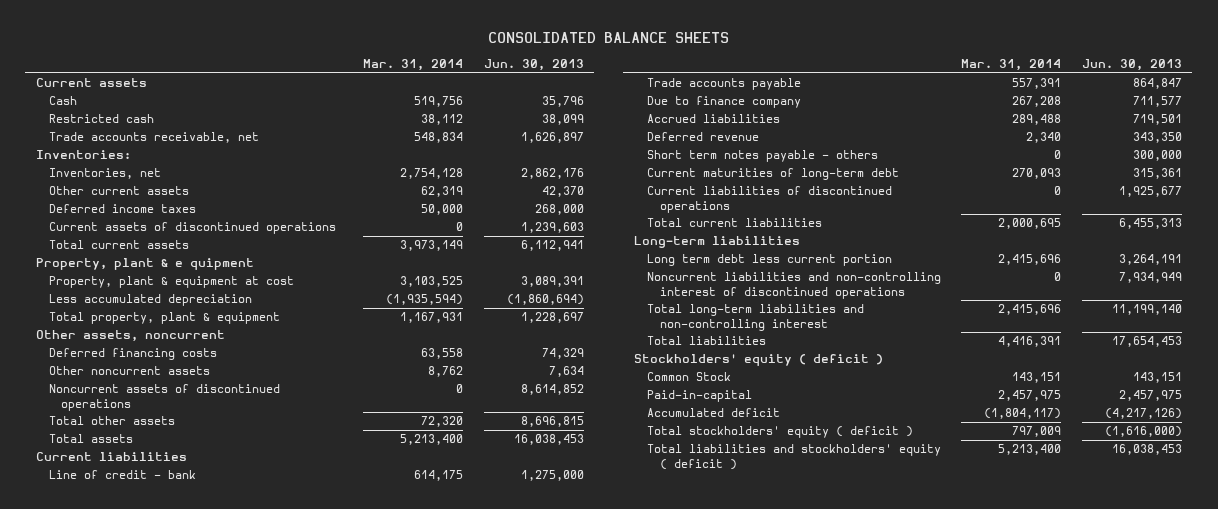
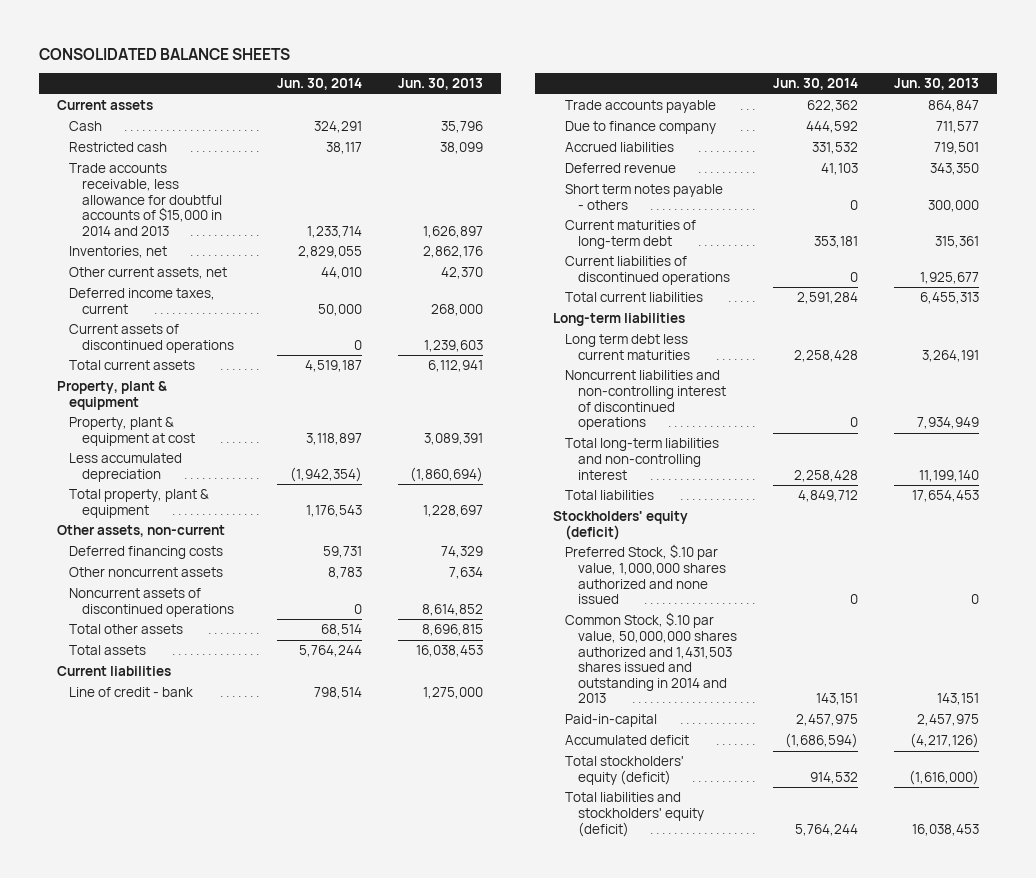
- | Mar. 31, 2014 | Jun. 30, 2013
+ | Jun. 30, 2014 | Jun. 30, 2013
- Trade accounts receivable, net | 548,834 | 1,626,897
- Inventories:
+ Trade accounts receivable, less allowance for doubtful accounts of $15,000 in 2014 and 2013 | 1,233,714 | 1,626,897
- Other current assets | 62,319 | 42,370
- Deferred income taxes | 50,000 | 268,000
+ Other current assets, net | 44,010 | 42,370
+ Deferred income taxes, current | 50,000 | 268,000
- Property, plant & e quipment
+ Property, plant & equipment
- Other assets, noncurrent
+ Other assets, non-current
- Long term debt less current portion | 2,415,696 | 3,264,191
+ Long term debt less current maturities | 2,258,428 | 3,264,191
- Stockholders' equity ( deficit )
- Common Stock | 143,151 | 143,151
+ Stockholders' equity (deficit)
+ Preferred Stock, $.10 par value, 1,000,000 shares authorized and none issued | 0 | 0
+ Common Stock, $.10 par value, 50,000,000 shares authorized and 1,431,503 shares issued and outstanding in 2014 and 2013 | 143,151 | 143,151
- Total stockholders' equity ( deficit ) | 797,009 | (1,616,000)
- Total liabilities and stockholders' equity ( deficit ) | 5,213,400 | 16,038,453
+ Total stockholders' equity (deficit) | 914,532 | (1,616,000)
+ Total liabilities and stockholders' equity (deficit) | 5,764,244 | 16,038,453

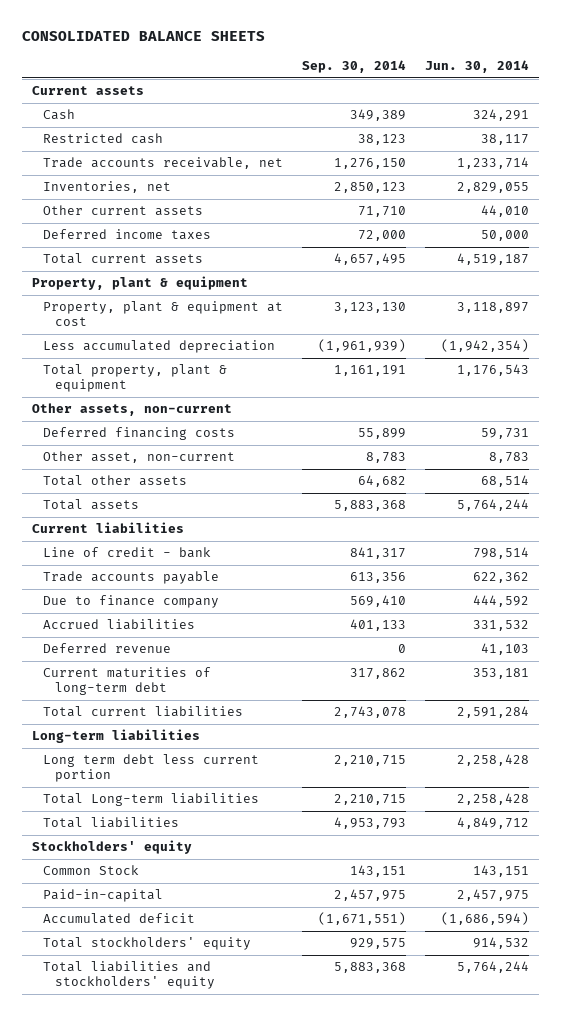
- | Jun. 30, 2014 | Jun. 30, 2013
+ | Sep. 30, 2014 | Jun. 30, 2014
- Trade accounts receivable, less allowance for doubtful accounts of $15,000 in 2014 and 2013 | 1,233,714 | 1,626,897
+ Trade accounts receivable, net | 1,276,150 | 1,233,714
- Other current assets, net | 44,010 | 42,370
- Deferred income taxes, current | 50,000 | 268,000
- Current assets of discontinued operations | 0 | 1,239,603
+ Other current assets | 71,710 | 44,010
+ Deferred income taxes | 72,000 | 50,000
- Other noncurrent assets | 8,783 | 7,634
- Noncurrent assets of discontinued operations | 0 | 8,614,852
+ Other asset, non-current | 8,783 | 8,783
- Short term notes payable - others | 0 | 300,000
- Current liabilities of discontinued operations | 0 | 1,925,677
- Long term debt less current maturities | 2,258,428 | 3,264,191
- Noncurrent liabilities and non-controlling interest of discontinued operations | 0 | 7,934,949
- Total long-term liabilities and non-controlling interest | 2,258,428 | 11,199,140
+ Long term debt less current portion | 2,210,715 | 2,258,428
+ Total Long-term liabilities | 2,210,715 | 2,258,428
- Stockholders' equity (deficit)
- Preferred Stock, $.10 par value, 1,000,000 shares authorized and none issued | 0 | 0
- Common Stock, $.10 par value, 50,000,000 shares authorized and 1,431,503 shares issued and outstanding in 2014 and 2013 | 143,151 | 143,151
+ Stockholders' equity
+ Common Stock | 143,151 | 143,151
- Total stockholders' equity (deficit) | 914,532 | (1,616,000)
- Total liabilities and stockholders' equity (deficit) | 5,764,244 | 16,038,453
+ Total stockholders' equity | 929,575 | 914,532
+ Total liabilities and stockholders' equity | 5,883,368 | 5,764,244

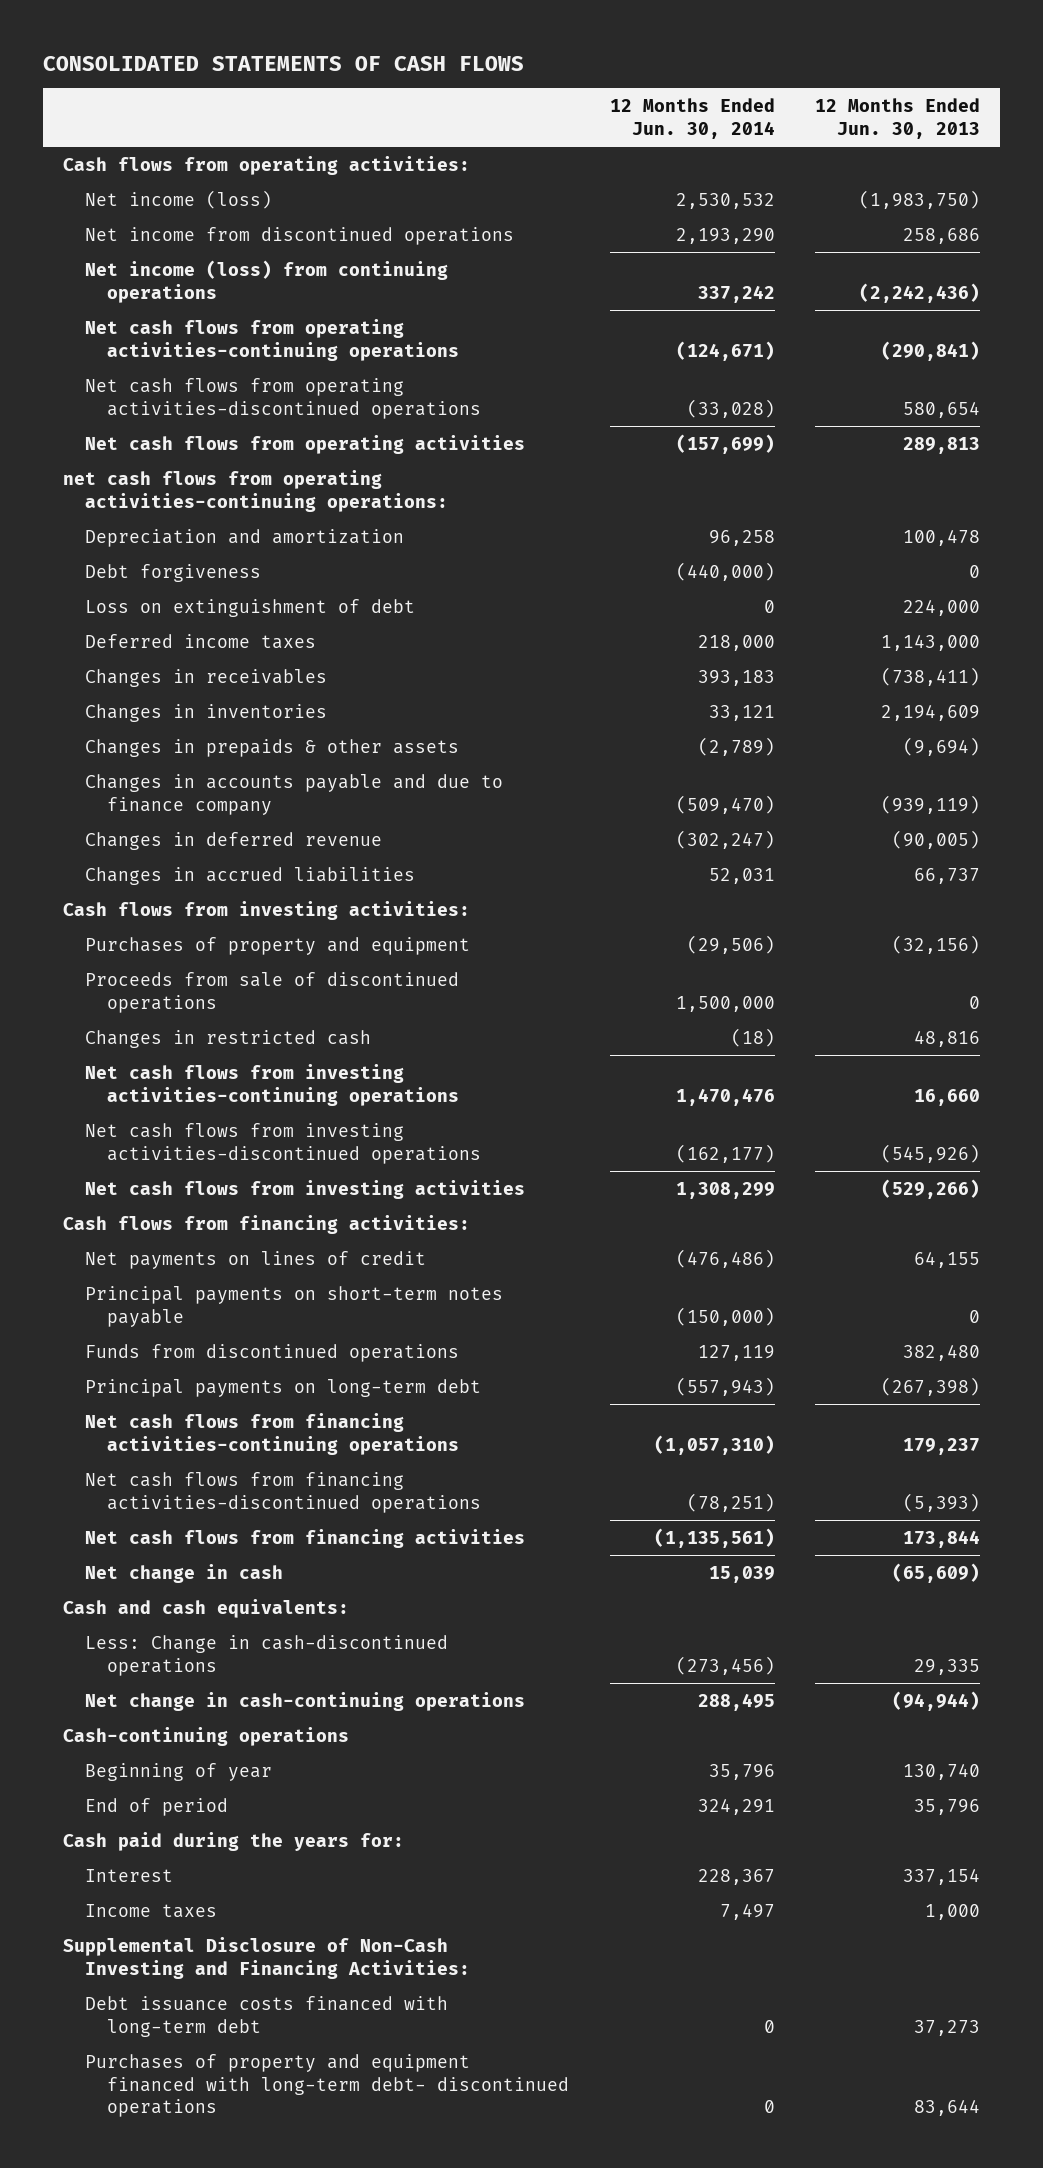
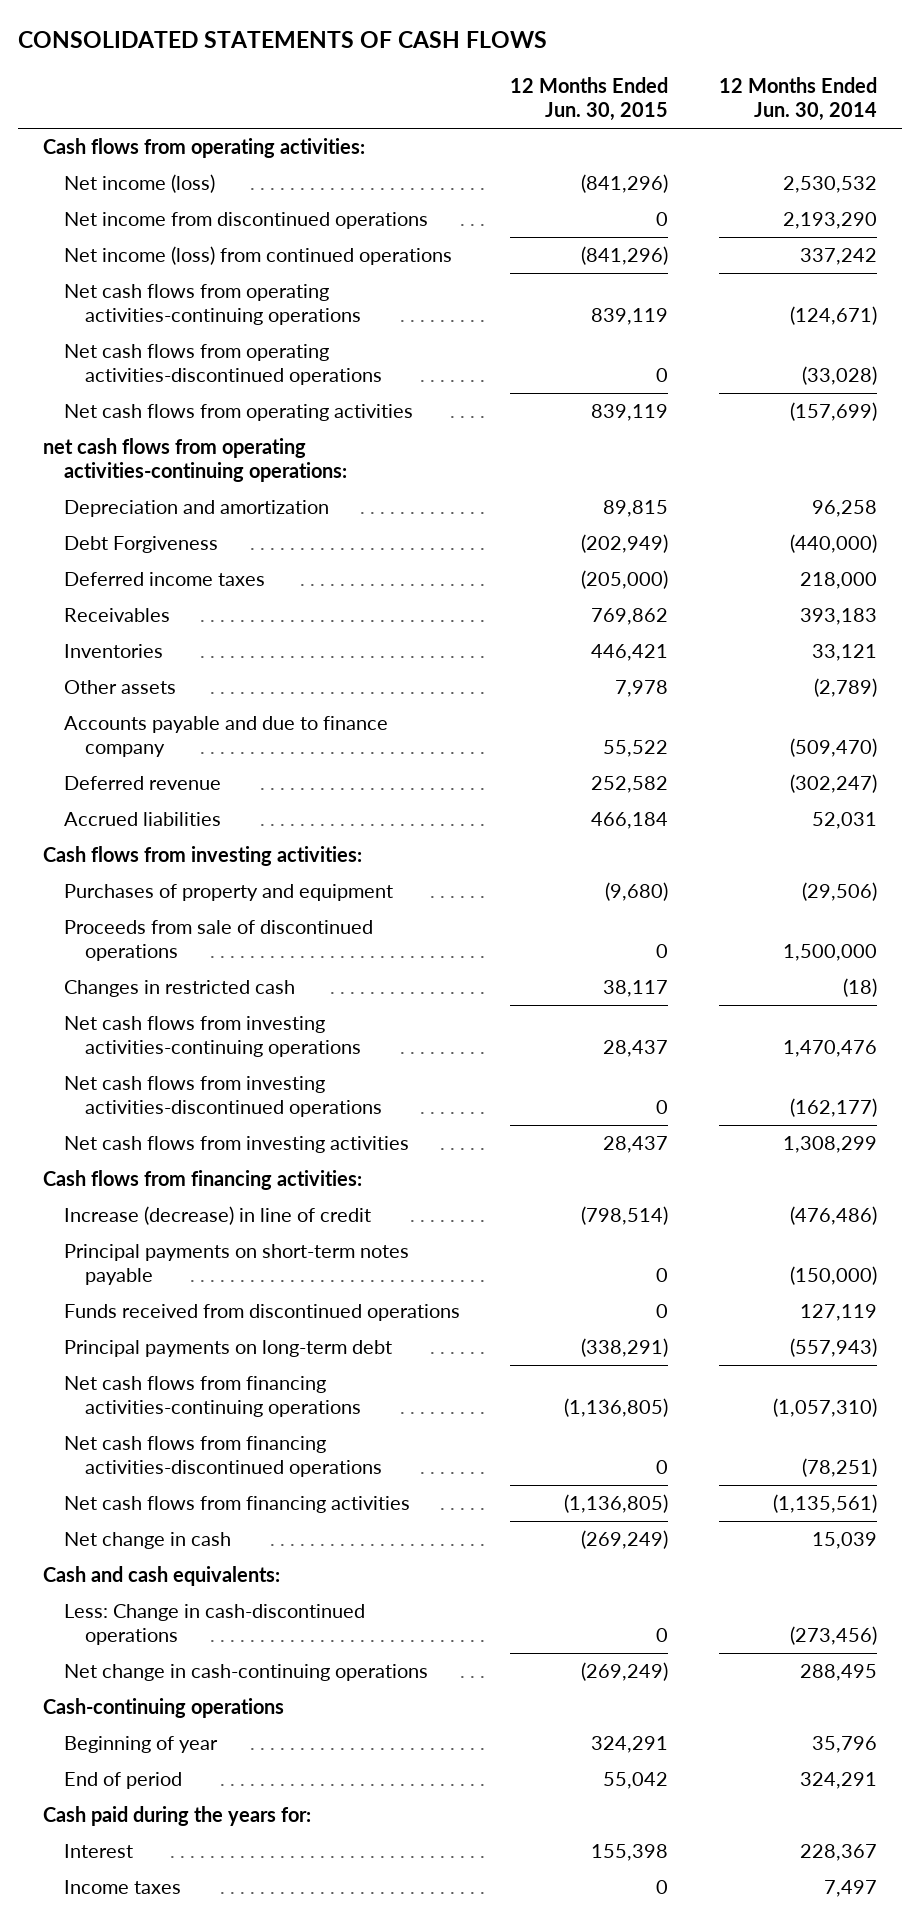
- | 12 Months Ended Jun. 30, 2014 | 12 Months Ended Jun. 30, 2013
+ | 12 Months Ended Jun. 30, 2015 | 12 Months Ended Jun. 30, 2014
- Net income (loss) from continuing operations | 337,242 | (2,242,436)
+ Net income (loss) from continued operations | (841,296) | 337,242
- Debt forgiveness | (440,000) | 0
- Loss on extinguishment of debt | 0 | 224,000
+ Debt Forgiveness | (202,949) | (440,000)
- Changes in receivables | 393,183 | (738,411)
- Changes in inventories | 33,121 | 2,194,609
- Changes in prepaids & other assets | (2,789) | (9,694)
- Changes in accounts payable and due to finance company | (509,470) | (939,119)
- Changes in deferred revenue | (302,247) | (90,005)
- Changes in accrued liabilities | 52,031 | 66,737
+ Receivables | 769,862 | 393,183
+ Inventories | 446,421 | 33,121
+ Other assets | 7,978 | (2,789)
+ Accounts payable and due to finance company | 55,522 | (509,470)
+ Deferred revenue | 252,582 | (302,247)
+ Accrued liabilities | 466,184 | 52,031
- Net payments on lines of credit | (476,486) | 64,155
+ Increase (decrease) in line of credit | (798,514) | (476,486)
- Funds from discontinued operations | 127,119 | 382,480
+ Funds received from discontinued operations | 0 | 127,119
- Supplemental Disclosure of Non-Cash Investing and Financing Activities:
- Debt issuance costs financed with long-term debt | 0 | 37,273
- Purchases of property and equipment financed with long-term debt- discontinued operations | 0 | 83,644

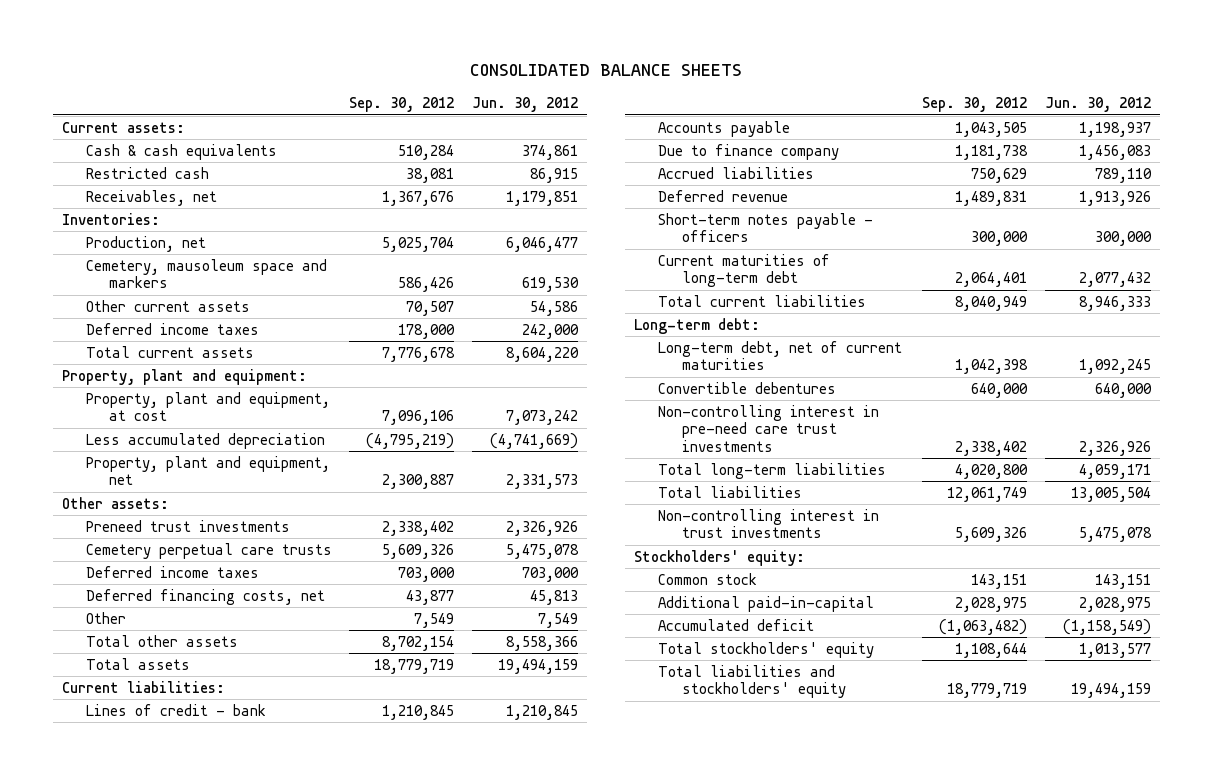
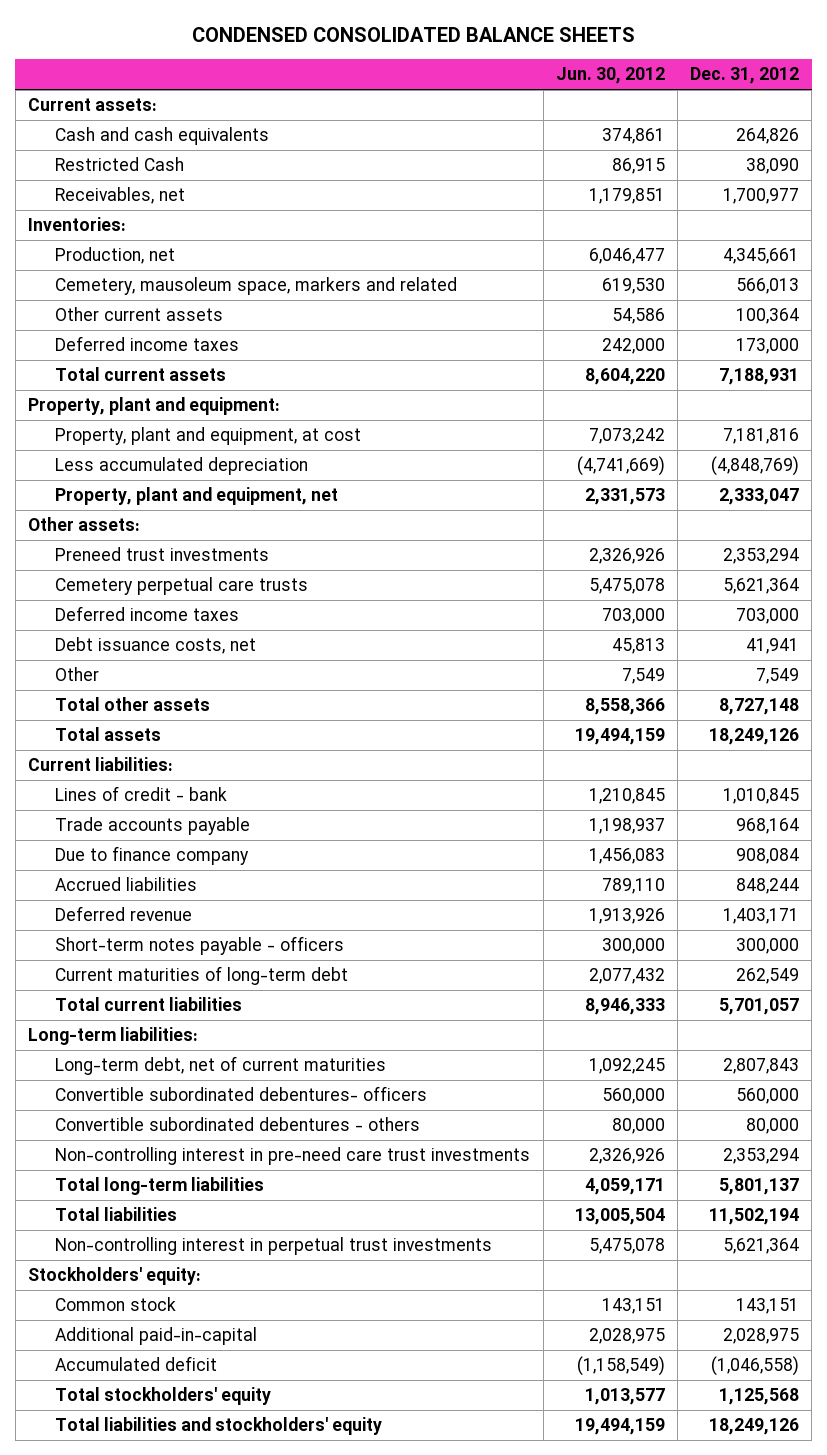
- CONSOLIDATED BALANCE SHEETS
+ CONDENSED CONSOLIDATED BALANCE SHEETS
- | Sep. 30, 2012 | Jun. 30, 2012
+ | Jun. 30, 2012 | Dec. 31, 2012
- Cash & cash equivalents | 510,284 | 374,861
- Restricted cash | 38,081 | 86,915
+ Cash and cash equivalents | 374,861 | 264,826
+ Restricted Cash | 86,915 | 38,090
- Cemetery, mausoleum space and markers | 586,426 | 619,530
+ Cemetery, mausoleum space, markers and related | 619,530 | 566,013
- Deferred financing costs, net | 43,877 | 45,813
+ Debt issuance costs, net | 45,813 | 41,941
- Accounts payable | 1,043,505 | 1,198,937
+ Trade accounts payable | 1,198,937 | 968,164
- Long-term debt:
+ Long-term liabilities:
- Convertible debentures | 640,000 | 640,000
+ Convertible subordinated debentures- officers | 560,000 | 560,000
+ Convertible subordinated debentures - others | 80,000 | 80,000
- Non-controlling interest in trust investments | 5,609,326 | 5,475,078
+ Non-controlling interest in perpetual trust investments | 5,475,078 | 5,621,364

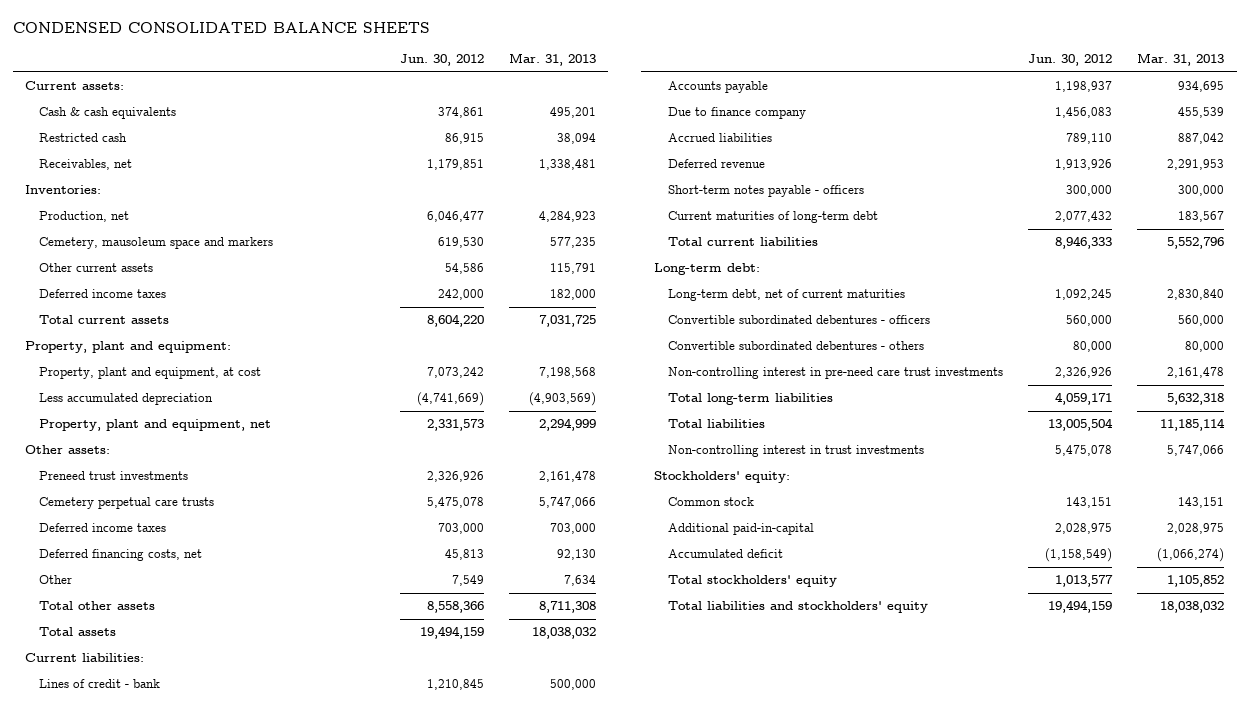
- | Jun. 30, 2012 | Dec. 31, 2012
+ | Jun. 30, 2012 | Mar. 31, 2013
- Cash and cash equivalents | 374,861 | 264,826
- Restricted Cash | 86,915 | 38,090
+ Cash & cash equivalents | 374,861 | 495,201
+ Restricted cash | 86,915 | 38,094
- Cemetery, mausoleum space, markers and related | 619,530 | 566,013
+ Cemetery, mausoleum space and markers | 619,530 | 577,235
- Debt issuance costs, net | 45,813 | 41,941
+ Deferred financing costs, net | 45,813 | 92,130
- Trade accounts payable | 1,198,937 | 968,164
+ Accounts payable | 1,198,937 | 934,695
- Long-term liabilities:
+ Long-term debt:
- Convertible subordinated debentures- officers | 560,000 | 560,000
+ Convertible subordinated debentures - officers | 560,000 | 560,000
- Non-controlling interest in perpetual trust investments | 5,475,078 | 5,621,364
+ Non-controlling interest in trust investments | 5,475,078 | 5,747,066

